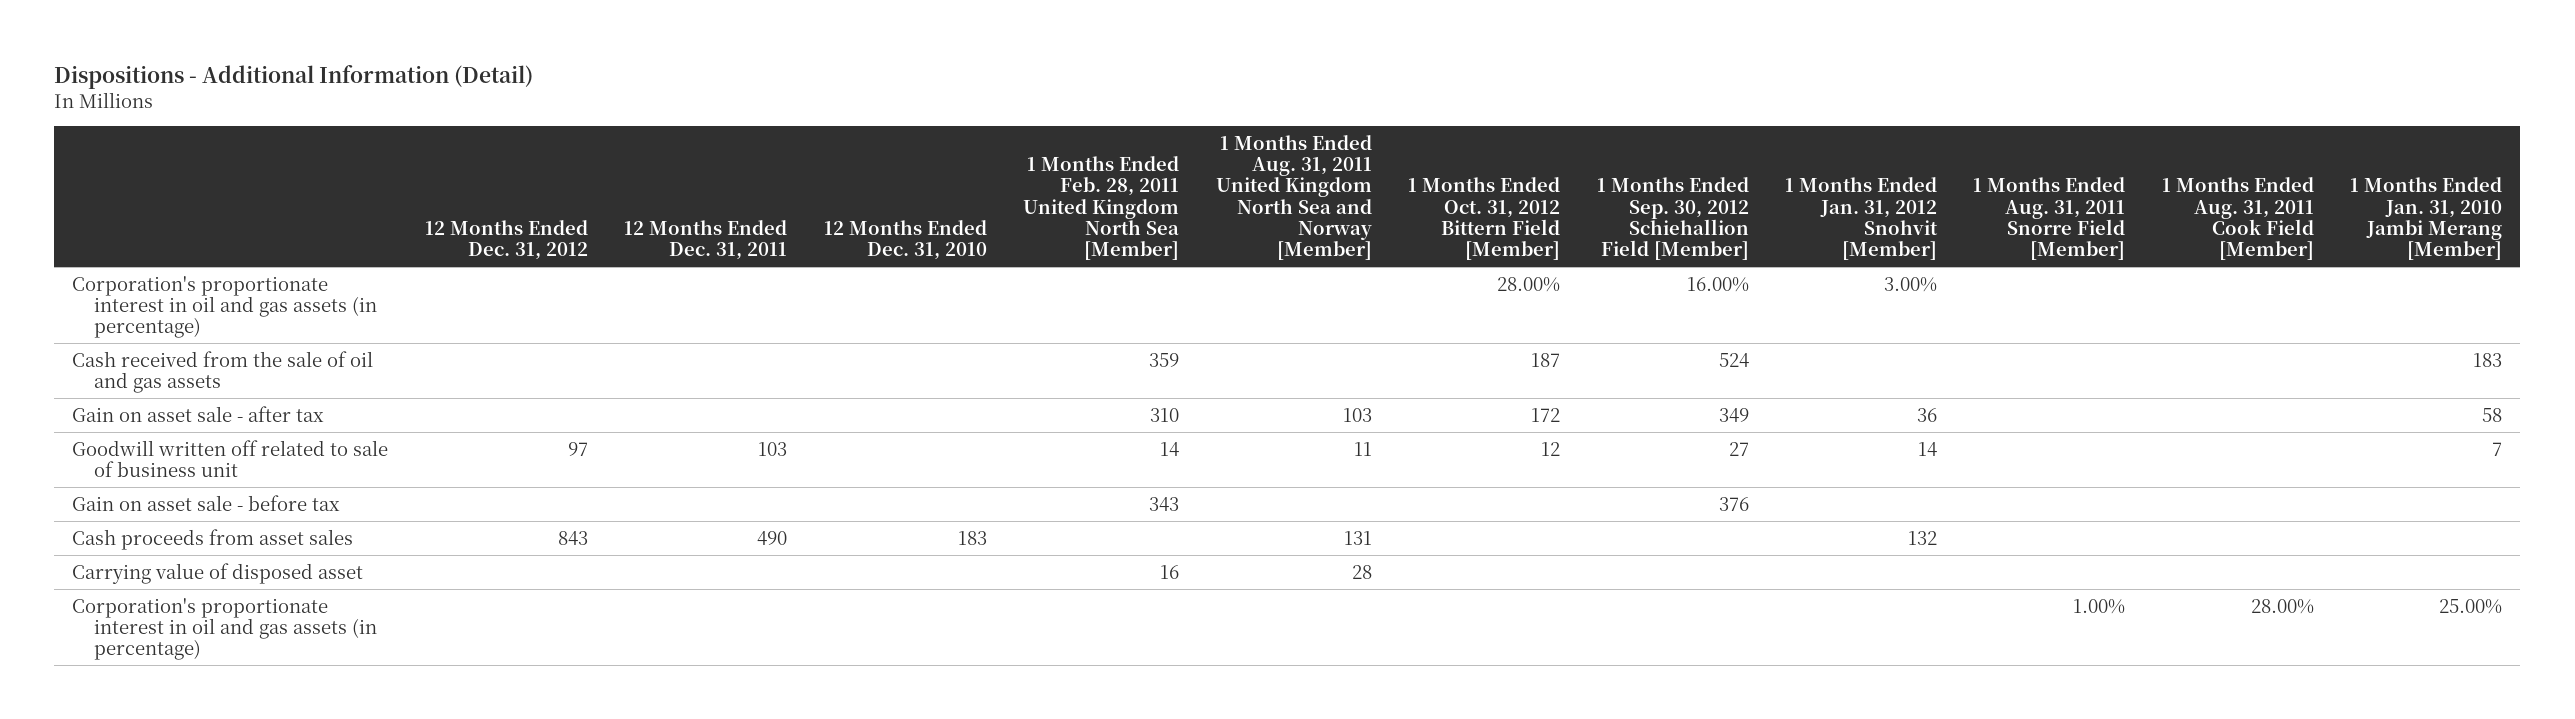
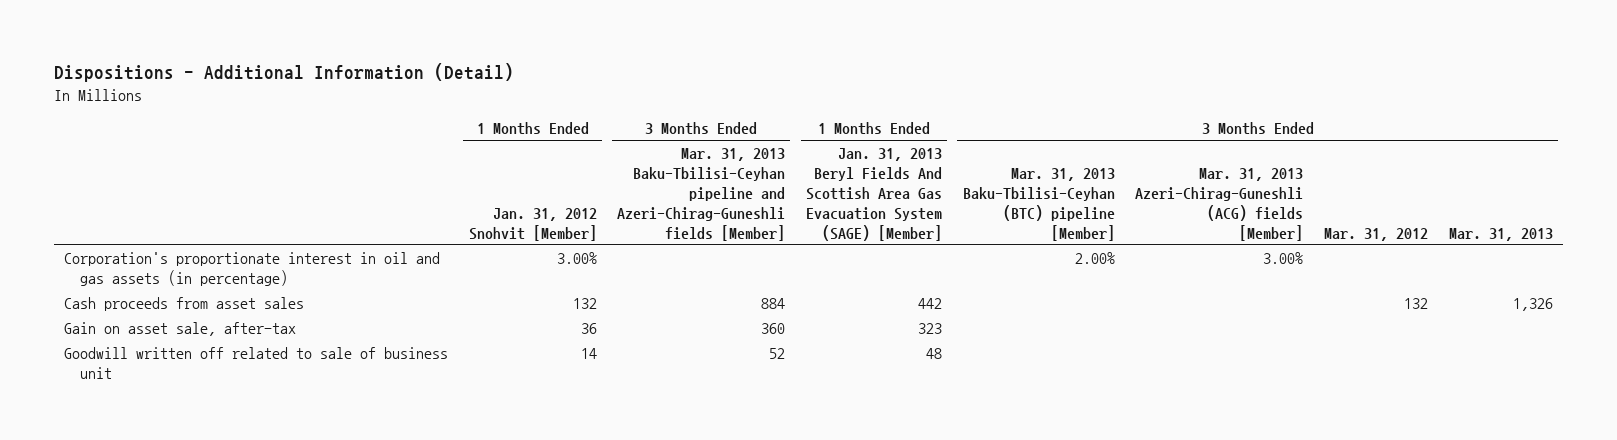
- | 12 Months Ended Dec. 31, 2012 | 12 Months Ended Dec. 31, 2011 | 12 Months Ended Dec. 31, 2010 | 1 Months Ended Feb. 28, 2011 United Kingdom North Sea [Member] | 1 Months Ended Aug. 31, 2011 United Kingdom North Sea and Norway [Member] | 1 Months Ended Oct. 31, 2012 Bittern Field [Member] | 1 Months Ended Sep. 30, 2012 Schiehallion Field [Member] | 1 Months Ended Jan. 31, 2012 Snohvit [Member] | 1 Months Ended Aug. 31, 2011 Snorre Field [Member] | 1 Months Ended Aug. 31, 2011 Cook Field [Member] | 1 Months Ended Jan. 31, 2010 Jambi Merang [Member]
+ | 1 Months Ended Jan. 31, 2012 Snohvit [Member] | 3 Months Ended Mar. 31, 2013 Baku-Tbilisi-Ceyhan pipeline and Azeri-Chirag-Guneshli fields [Member] | 1 Months Ended Jan. 31, 2013 Beryl Fields And Scottish Area Gas Evacuation System (SAGE) [Member] | 3 Months Ended Mar. 31, 2013 Baku-Tbilisi-Ceyhan (BTC) pipeline [Member] | 3 Months Ended Mar. 31, 2013 Azeri-Chirag-Guneshli (ACG) fields [Member] | 3 Months Ended Mar. 31, 2012 | 3 Months Ended Mar. 31, 2013
- Cash received from the sale of oil and gas assets | | | | 359 | | 187 | 524 | | | | 183
- Gain on asset sale - after tax | | | | 310 | 103 | 172 | 349 | 36 | | | 58
- Gain on asset sale - before tax | | | | 343 | | | 376 | | | |
- Carrying value of disposed asset | | | | 16 | 28 | | | | | |
- Corporation's proportionate interest in oil and gas assets (in percentage) | | | | | | | | | 1.00% | 28.00% | 25.00%
+ Gain on asset sale, after-tax | 36 | 360 | 323 | | | |
moved down: Goodwill written off related to sale of business unit | 14 | 52 | 48 | | | |

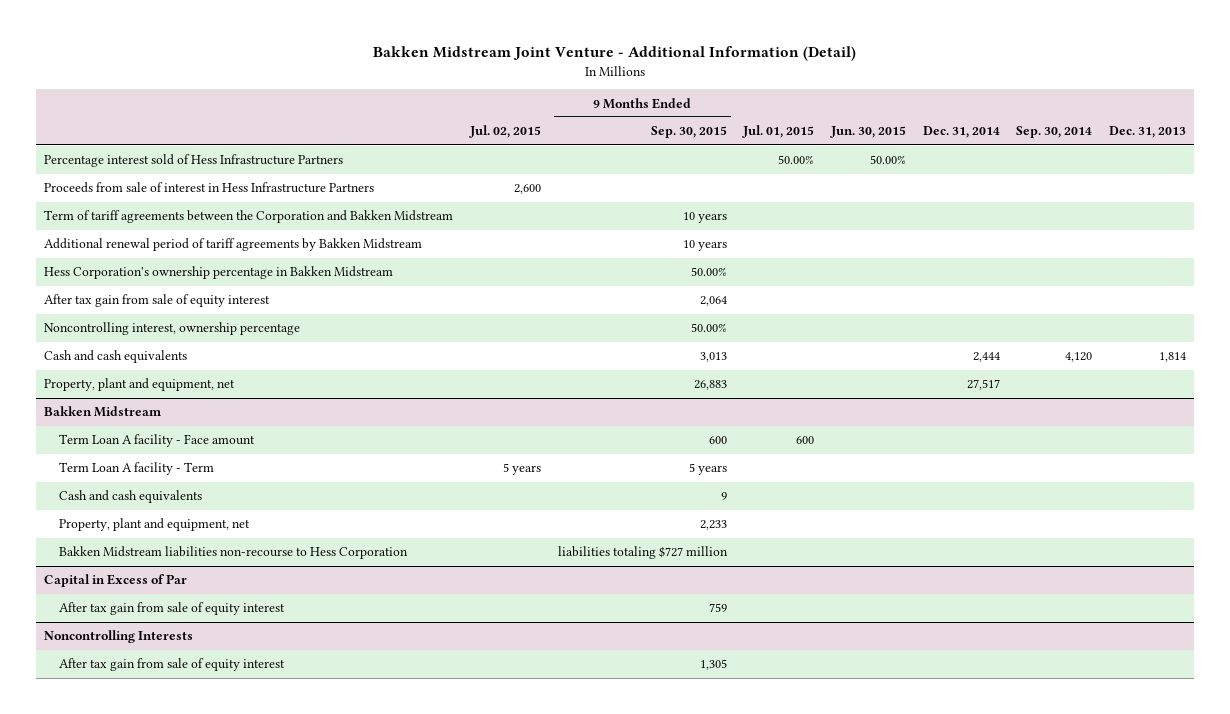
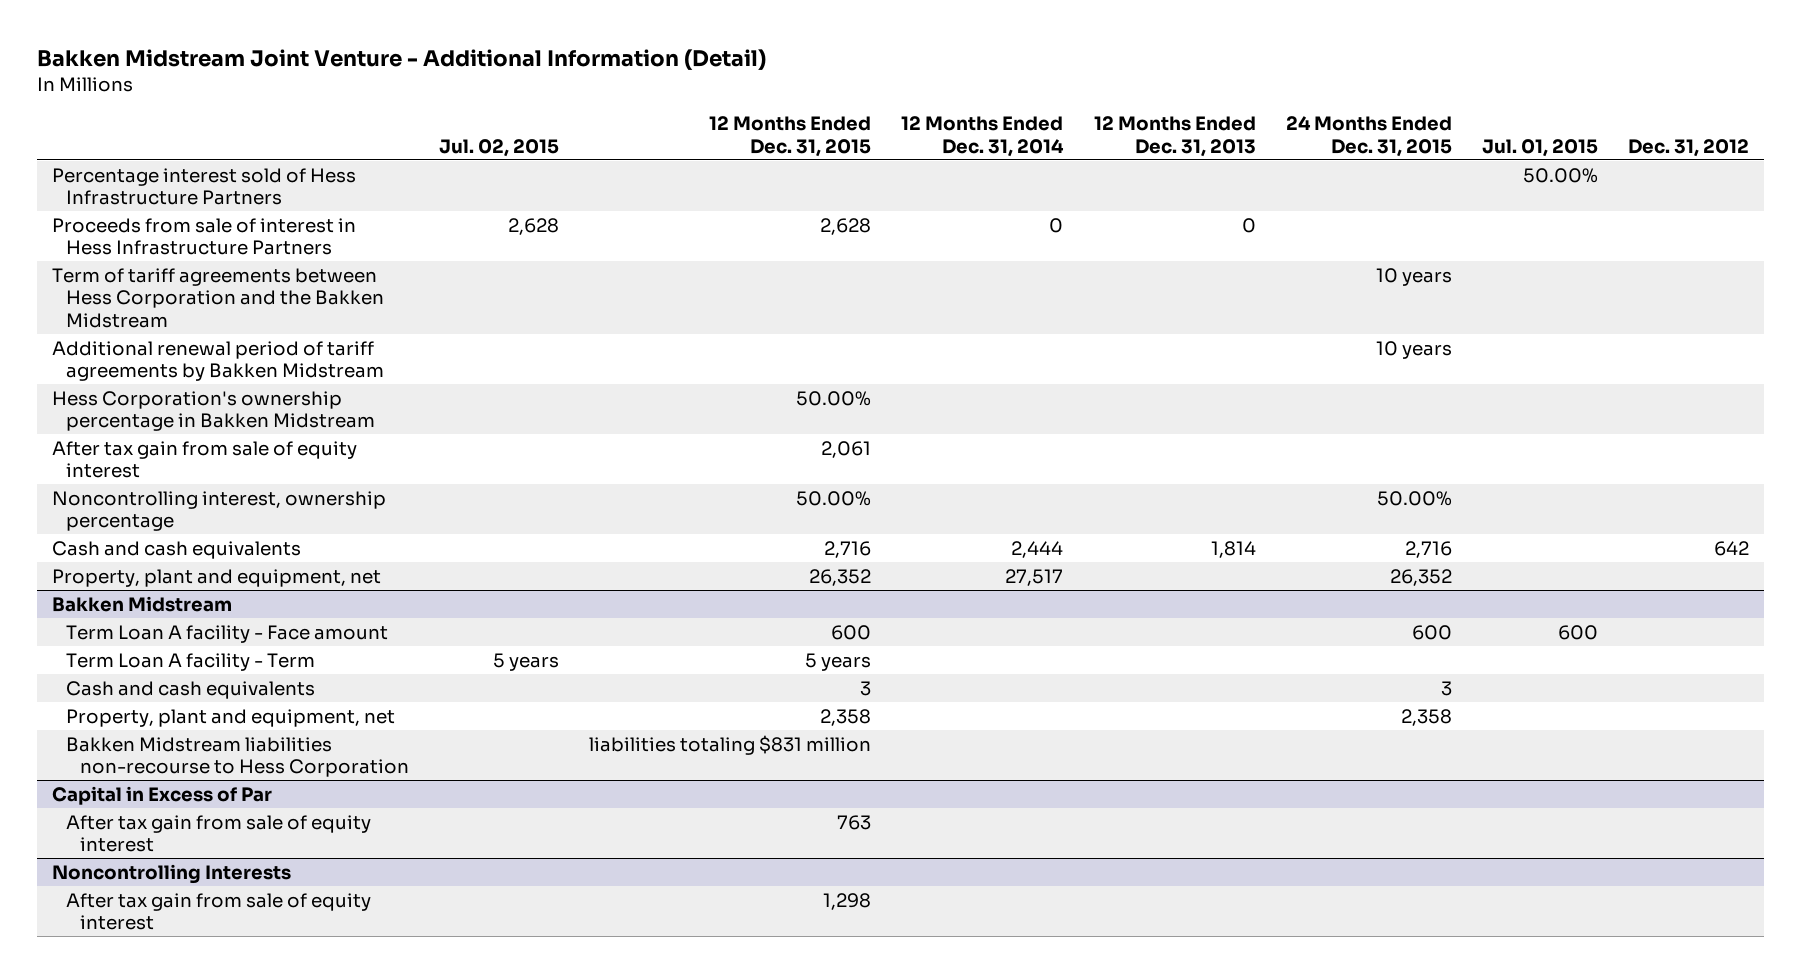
- | Jul. 02, 2015 | 9 Months Ended Sep. 30, 2015 | Jul. 01, 2015 | Jun. 30, 2015 | Dec. 31, 2014 | Sep. 30, 2014 | Dec. 31, 2013
+ | Jul. 02, 2015 | 12 Months Ended Dec. 31, 2015 | 12 Months Ended Dec. 31, 2014 | 12 Months Ended Dec. 31, 2013 | 24 Months Ended Dec. 31, 2015 | Jul. 01, 2015 | Dec. 31, 2012
- Proceeds from sale of interest in Hess Infrastructure Partners | 2,600 | | | | | |
- Term of tariff agreements between the Corporation and Bakken Midstream | | 10 years | | | | |
+ Proceeds from sale of interest in Hess Infrastructure Partners | 2,628 | 2,628 | 0 | 0 | | |
+ Term of tariff agreements between Hess Corporation and the Bakken Midstream | | | | | 10 years | |

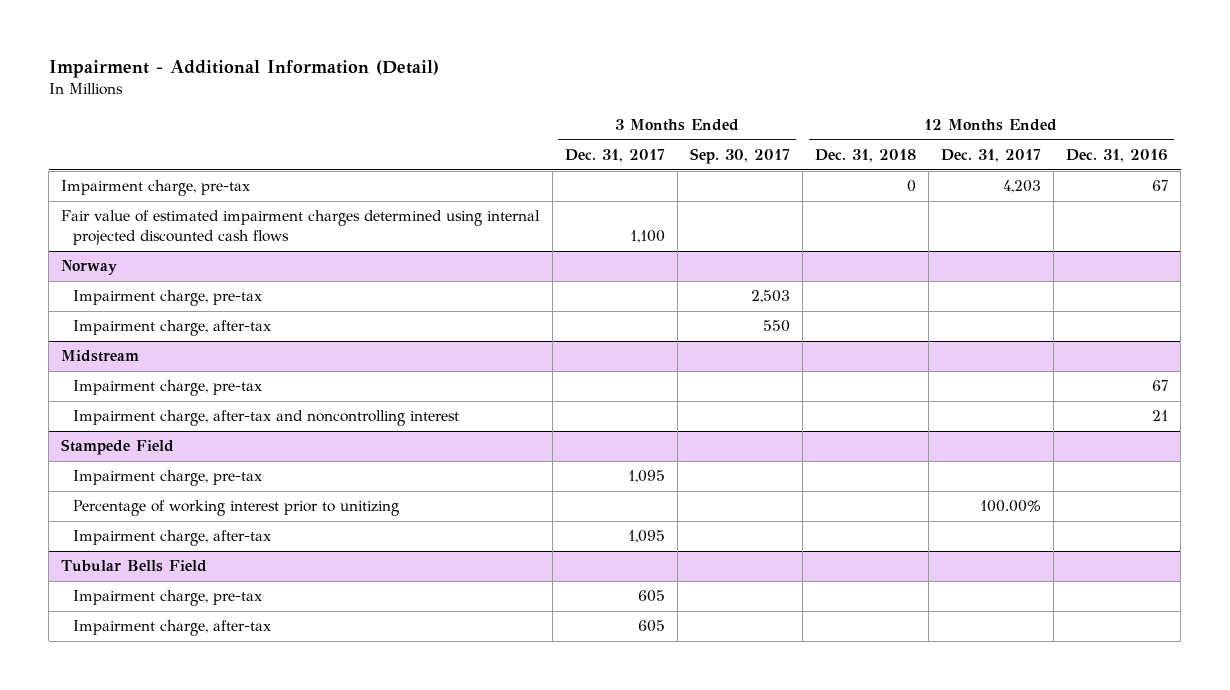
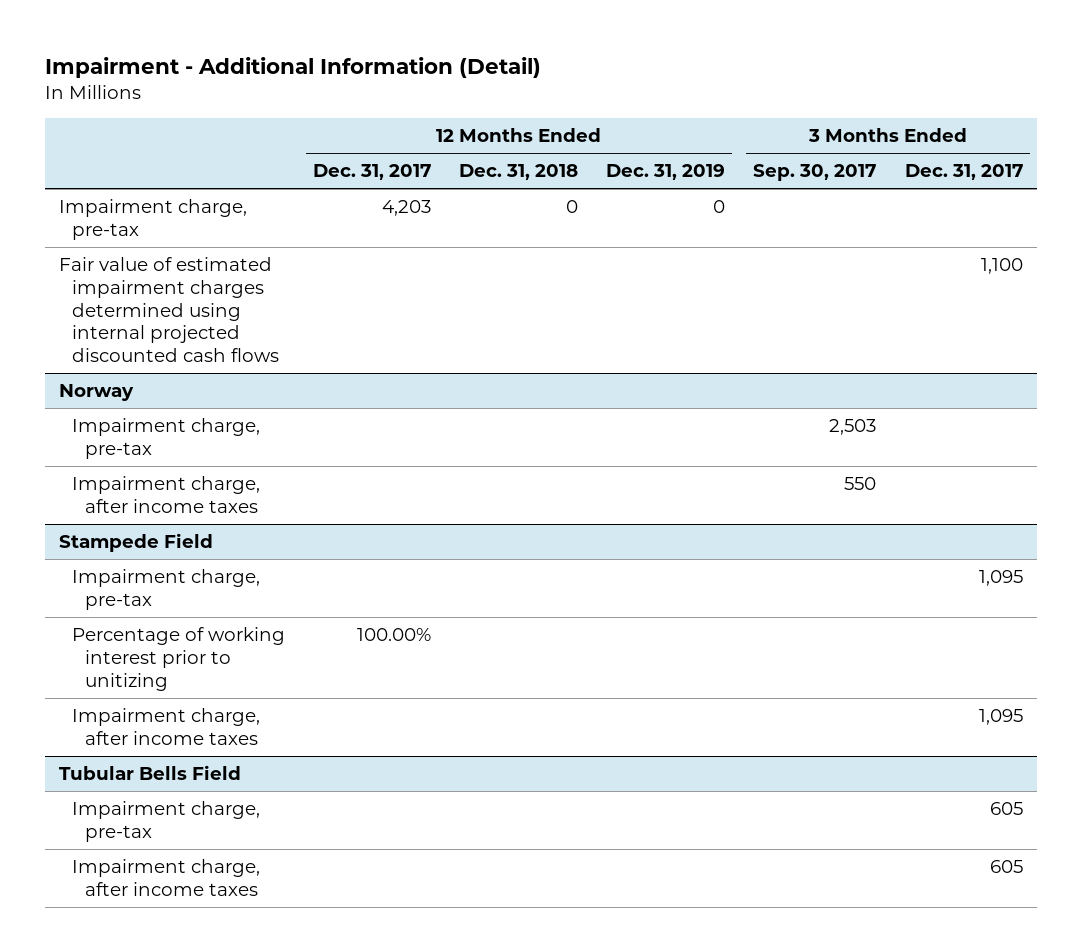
- | 3 Months Ended Dec. 31, 2017 | 3 Months Ended Sep. 30, 2017 | 12 Months Ended Dec. 31, 2018 | 12 Months Ended Dec. 31, 2017 | 12 Months Ended Dec. 31, 2016
+ | 12 Months Ended Dec. 31, 2017 | 12 Months Ended Dec. 31, 2018 | 12 Months Ended Dec. 31, 2019 | 3 Months Ended Sep. 30, 2017 | 3 Months Ended Dec. 31, 2017
@ Norway
- Impairment charge, after-tax | | 550 | | |
- Midstream
- Impairment charge, pre-tax | | | | | 67
- Impairment charge, after-tax and noncontrolling interest | | | | | 21
@ Norway
+ Impairment charge, after income taxes | | | | 550 |
@ Stampede Field
- Impairment charge, after-tax | 1,095 | | | |
+ Impairment charge, after income taxes | | | | | 1,095
@ Tubular Bells Field
- Impairment charge, after-tax | 605 | | | |
+ Impairment charge, after income taxes | | | | | 605

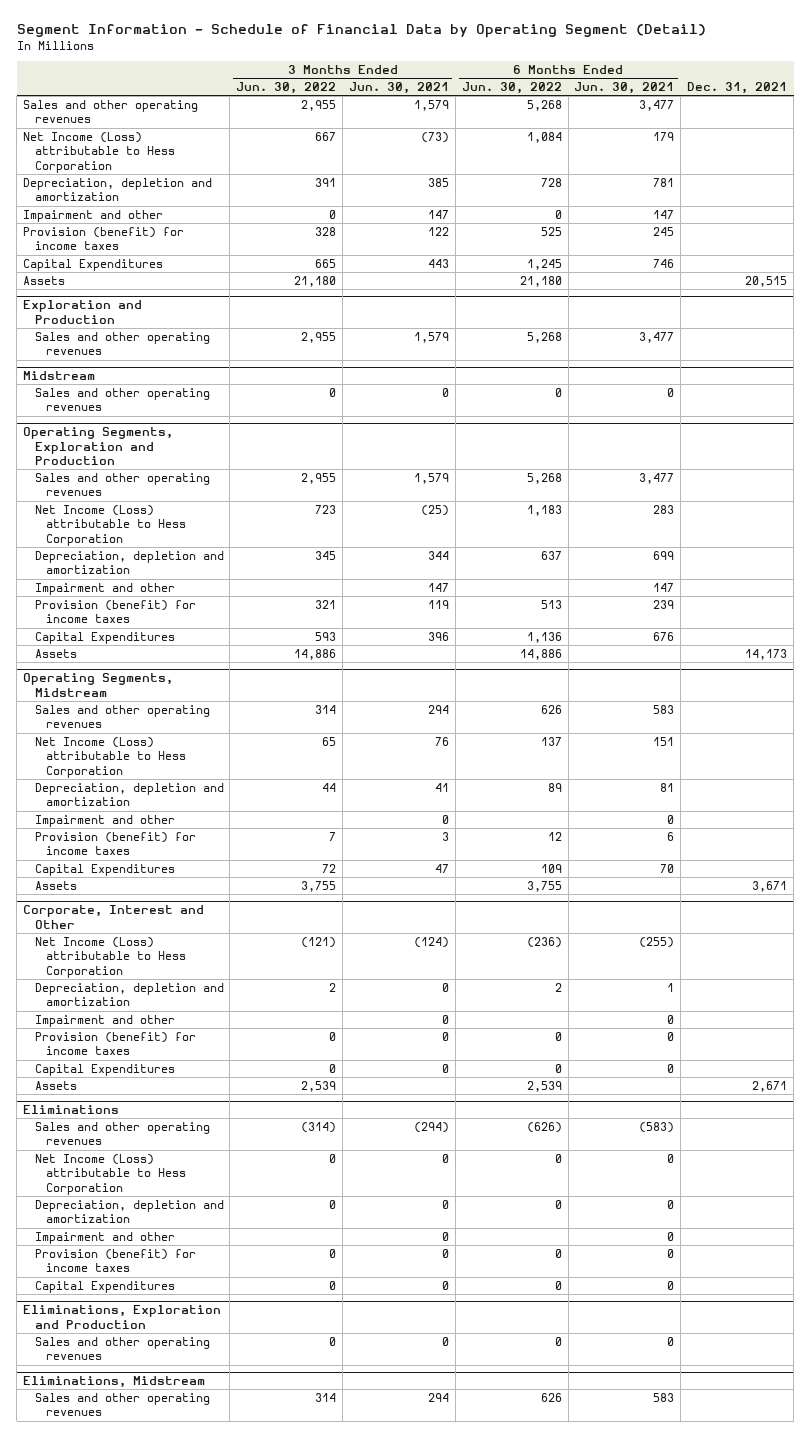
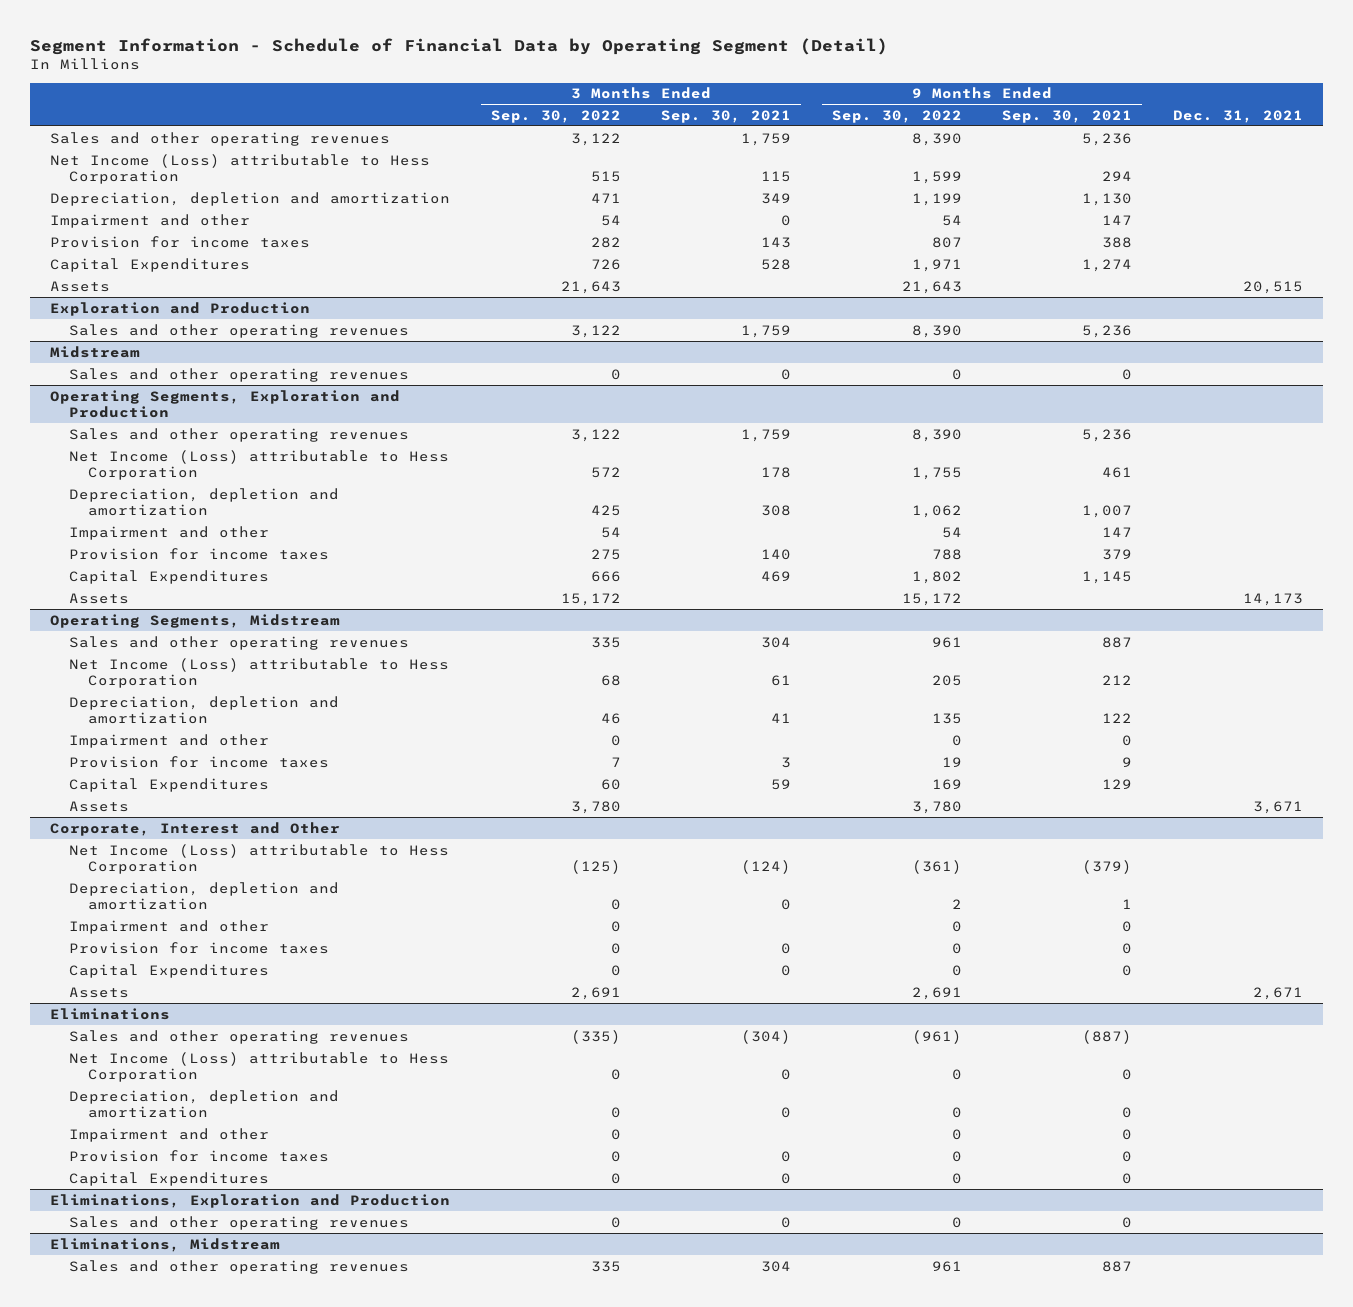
- | 3 Months Ended Jun. 30, 2022 | 3 Months Ended Jun. 30, 2021 | 6 Months Ended Jun. 30, 2022 | 6 Months Ended Jun. 30, 2021 | Dec. 31, 2021
+ | 3 Months Ended Sep. 30, 2022 | 3 Months Ended Sep. 30, 2021 | 9 Months Ended Sep. 30, 2022 | 9 Months Ended Sep. 30, 2021 | Dec. 31, 2021
- Provision (benefit) for income taxes | 328 | 122 | 525 | 245 |
+ Provision for income taxes | 282 | 143 | 807 | 388 |
@ Operating Segments, Exploration and Production
- Provision (benefit) for income taxes | 321 | 119 | 513 | 239 |
+ Provision for income taxes | 275 | 140 | 788 | 379 |
@ Operating Segments, Midstream
- Provision (benefit) for income taxes | 7 | 3 | 12 | 6 |
+ Provision for income taxes | 7 | 3 | 19 | 9 |
@ Corporate, Interest and Other
- Provision (benefit) for income taxes | 0 | 0 | 0 | 0 |
+ Provision for income taxes | 0 | 0 | 0 | 0 |
@ Eliminations
- Provision (benefit) for income taxes | 0 | 0 | 0 | 0 |
+ Provision for income taxes | 0 | 0 | 0 | 0 |

